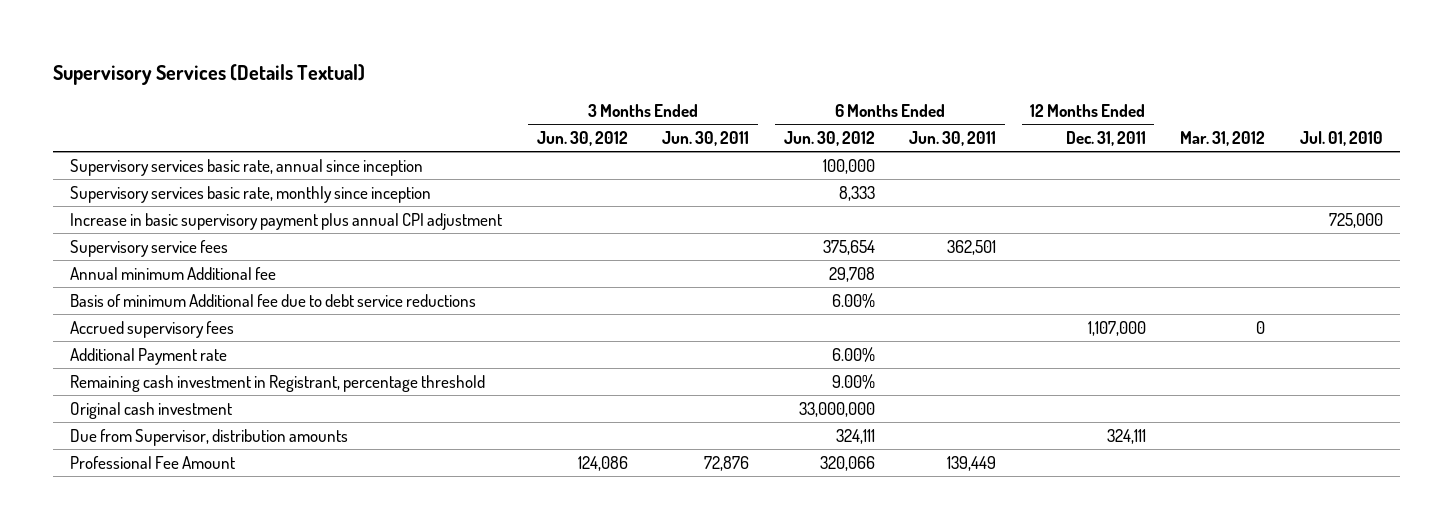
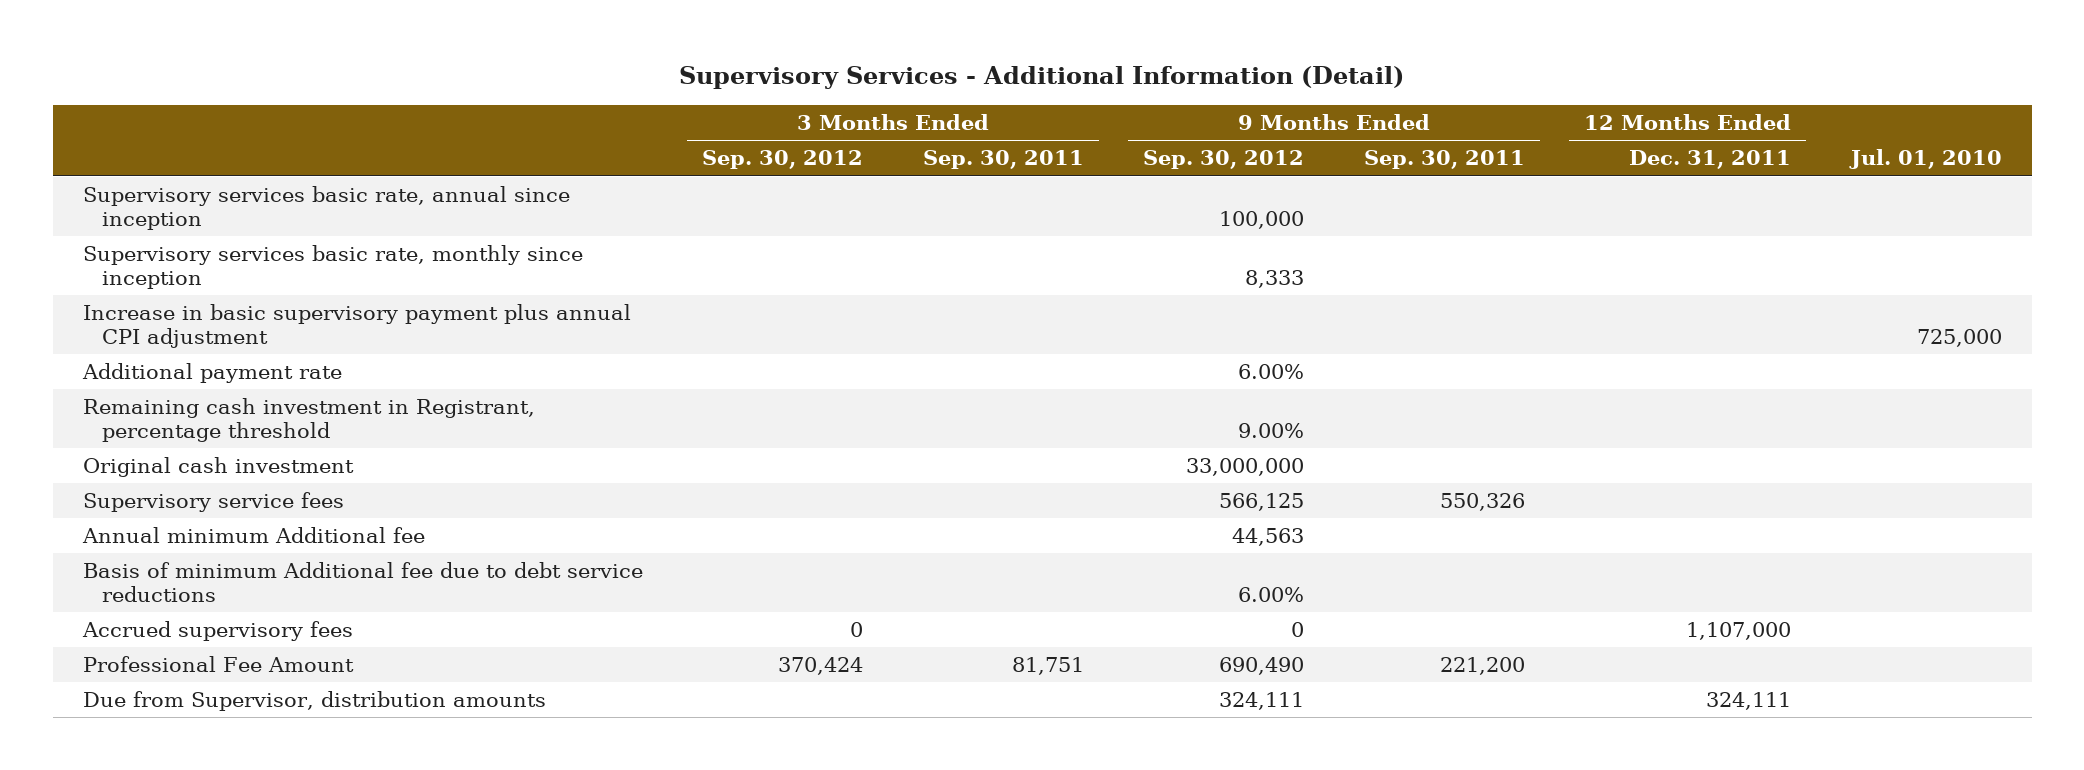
- Supervisory Services (Details Textual)
+ Supervisory Services - Additional Information (Detail)
- | 3 Months Ended Jun. 30, 2012 | 3 Months Ended Jun. 30, 2011 | 6 Months Ended Jun. 30, 2012 | 6 Months Ended Jun. 30, 2011 | 12 Months Ended Dec. 31, 2011 | Mar. 31, 2012 | Jul. 01, 2010
+ | 3 Months Ended Sep. 30, 2012 | 3 Months Ended Sep. 30, 2011 | 9 Months Ended Sep. 30, 2012 | 9 Months Ended Sep. 30, 2011 | 12 Months Ended Dec. 31, 2011 | Jul. 01, 2010
+ Additional payment rate | | | 6.00% | | |
moved up: Remaining cash investment in Registrant, percentage threshold | | | 9.00% | | |
moved up: Original cash investment | | | 33,000,000 | | |
- Additional Payment rate | | | 6.00% | | | |
moved down: Due from Supervisor, distribution amounts | | | 324,111 | | 324,111 |

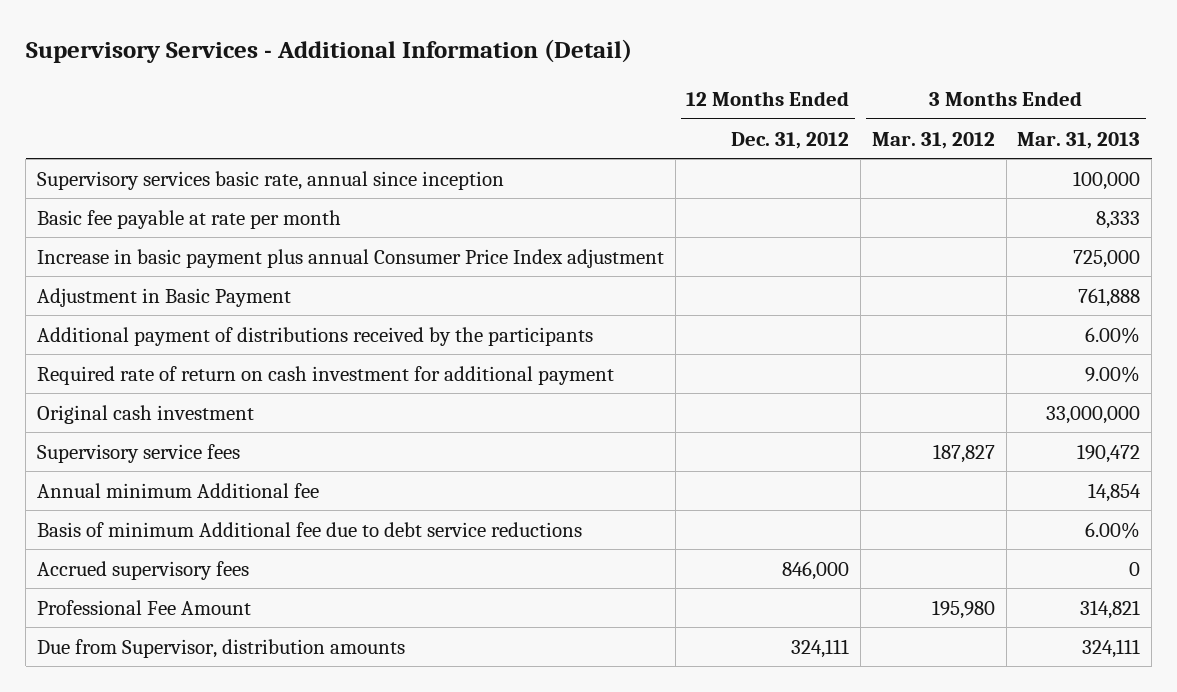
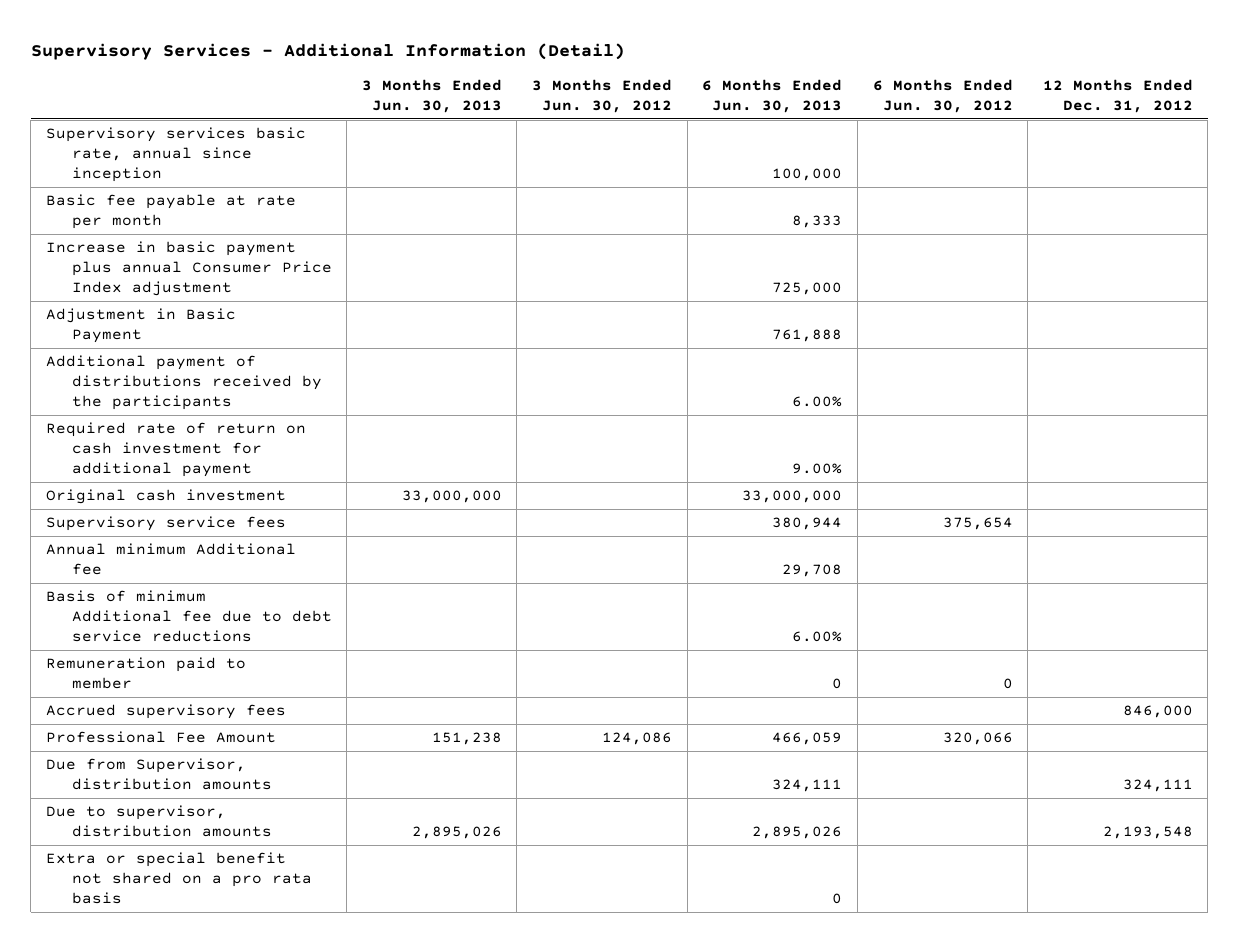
- | 12 Months Ended Dec. 31, 2012 | 3 Months Ended Mar. 31, 2012 | 3 Months Ended Mar. 31, 2013
+ | 3 Months Ended Jun. 30, 2013 | 3 Months Ended Jun. 30, 2012 | 6 Months Ended Jun. 30, 2013 | 6 Months Ended Jun. 30, 2012 | 12 Months Ended Dec. 31, 2012
+ Remuneration paid to member | | | 0 | 0 |
+ Due to supervisor, distribution amounts | 2,895,026 | | 2,895,026 | | 2,193,548
+ Extra or special benefit not shared on a pro rata basis | | | 0 | |

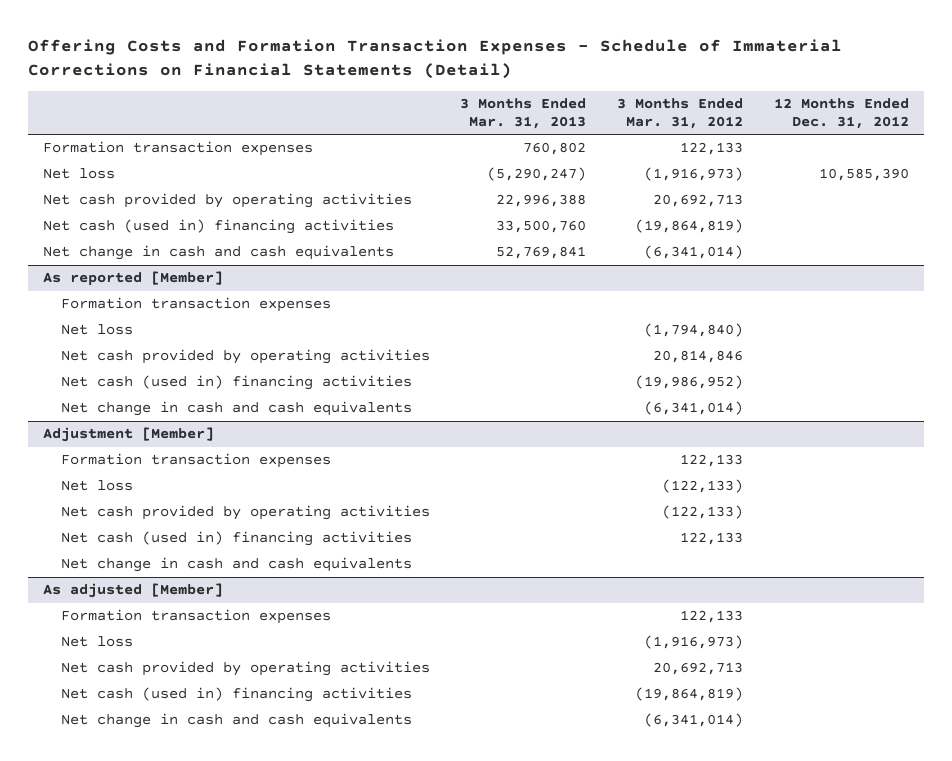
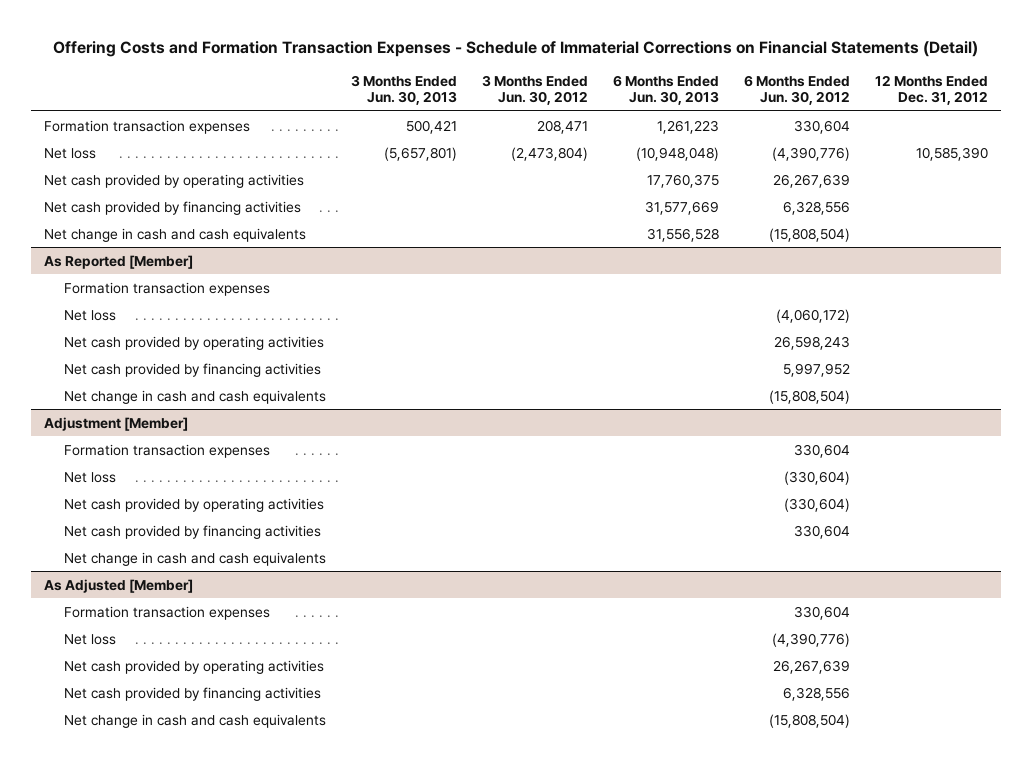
- | 3 Months Ended Mar. 31, 2013 | 3 Months Ended Mar. 31, 2012 | 12 Months Ended Dec. 31, 2012
+ | 3 Months Ended Jun. 30, 2013 | 3 Months Ended Jun. 30, 2012 | 6 Months Ended Jun. 30, 2013 | 6 Months Ended Jun. 30, 2012 | 12 Months Ended Dec. 31, 2012
- Net cash (used in) financing activities | 33,500,760 | (19,864,819) |
+ Net cash provided by financing activities | | | 31,577,669 | 6,328,556 |
- As reported [Member]
+ As Reported [Member]
- Net cash (used in) financing activities | | (19,986,952) |
+ Net cash provided by financing activities | | | | 5,997,952 |
@ Adjustment [Member]
- Net cash (used in) financing activities | | 122,133 |
+ Net cash provided by financing activities | | | | 330,604 |
- As adjusted [Member]
+ As Adjusted [Member]
- Net cash (used in) financing activities | | (19,864,819) |
+ Net cash provided by financing activities | | | | 6,328,556 |

